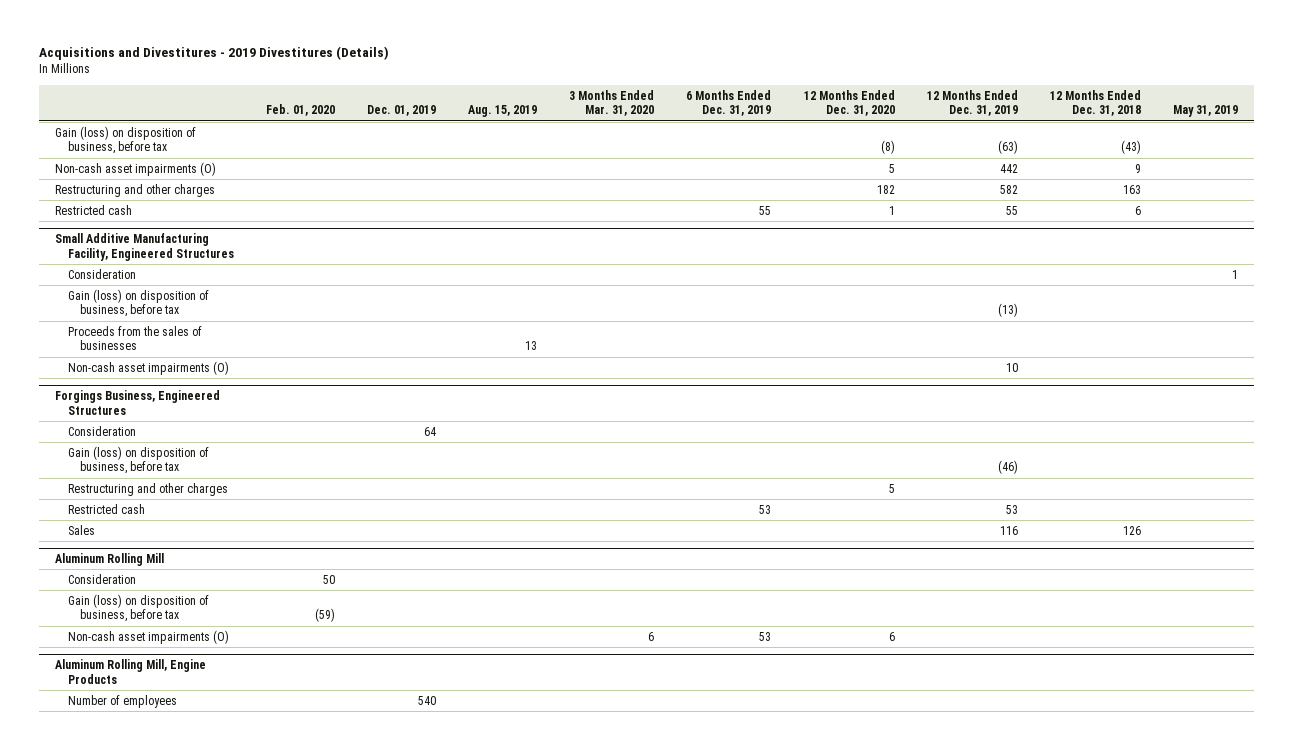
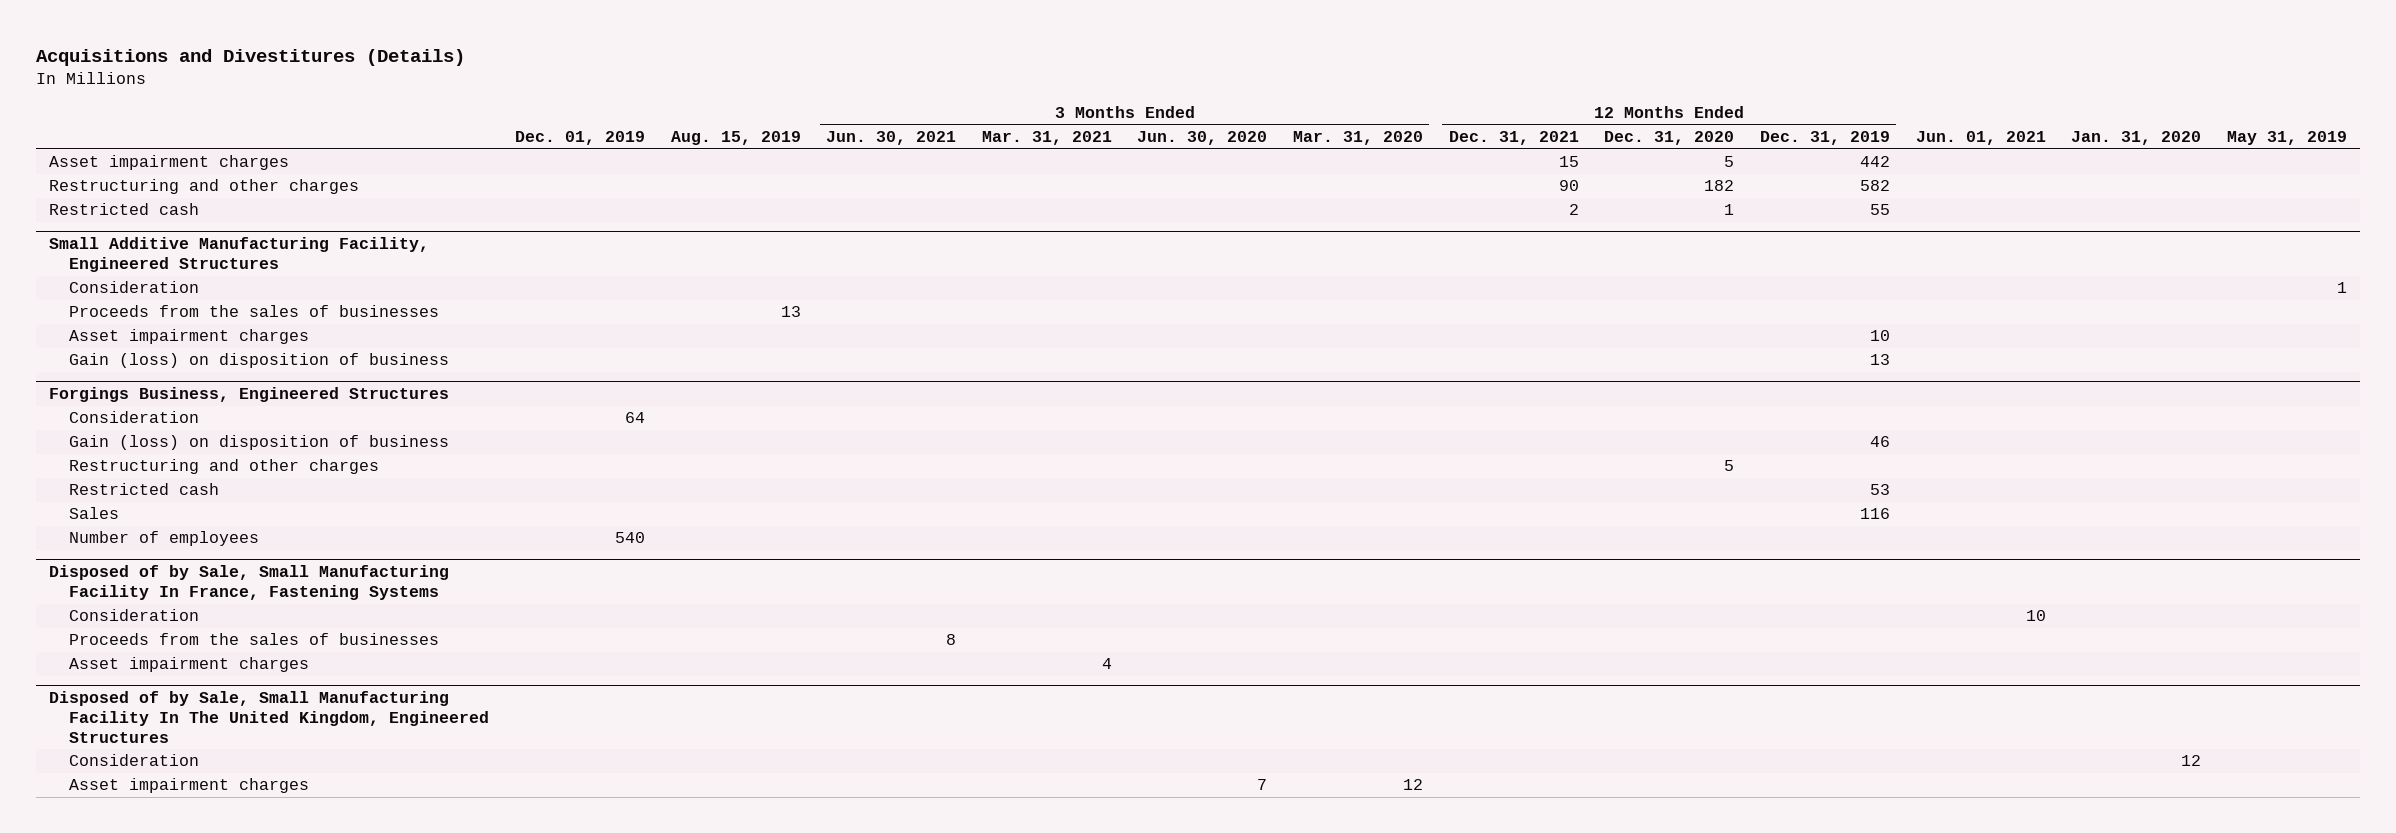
- Acquisitions and Divestitures - 2019 Divestitures (Details)
+ Acquisitions and Divestitures (Details)
- | Feb. 01, 2020 | Dec. 01, 2019 | Aug. 15, 2019 | 3 Months Ended Mar. 31, 2020 | 6 Months Ended Dec. 31, 2019 | 12 Months Ended Dec. 31, 2020 | 12 Months Ended Dec. 31, 2019 | 12 Months Ended Dec. 31, 2018 | May 31, 2019
+ | Dec. 01, 2019 | Aug. 15, 2019 | 3 Months Ended Jun. 30, 2021 | 3 Months Ended Mar. 31, 2021 | 3 Months Ended Jun. 30, 2020 | 3 Months Ended Mar. 31, 2020 | 12 Months Ended Dec. 31, 2021 | 12 Months Ended Dec. 31, 2020 | 12 Months Ended Dec. 31, 2019 | Jun. 01, 2021 | Jan. 31, 2020 | May 31, 2019
- Gain (loss) on disposition of business, before tax | | | | | | (8) | (63) | (43) |
- Non-cash asset impairments (O) | | | | | | 5 | 442 | 9 |
+ Asset impairment charges | | | | | | | 15 | 5 | 442 | | |
@ Small Additive Manufacturing Facility, Engineered Structures
- Gain (loss) on disposition of business, before tax | | | | | | | (13) | |
- Non-cash asset impairments (O) | | | | | | | 10 | |
+ Asset impairment charges | | | | | | | | | 10 | | |
+ Gain (loss) on disposition of business | | | | | | | | | 13 | | |
@ Forgings Business, Engineered Structures
- Gain (loss) on disposition of business, before tax | | | | | | | (46) | |
+ Gain (loss) on disposition of business | | | | | | | | | 46 | | |
- Aluminum Rolling Mill
- Consideration | 50 | | | | | | | |
- Gain (loss) on disposition of business, before tax | (59) | | | | | | | |
- Non-cash asset impairments (O) | | | | 6 | 53 | 6 | | |
- Aluminum Rolling Mill, Engine Products
- Number of employees | | 540 | | | | | | |
@ Forgings Business, Engineered Structures
+ Number of employees | 540 | | | | | | | | | | |
+ Disposed of by Sale, Small Manufacturing Facility In France, Fastening Systems
+ Consideration | | | | | | | | | | 10 | |
+ Proceeds from the sales of businesses | | | 8 | | | | | | | | |
+ Asset impairment charges | | | | 4 | | | | | | | |
+ Disposed of by Sale, Small Manufacturing Facility In The United Kingdom, Engineered Structures
+ Consideration | | | | | | | | | | | 12 |
+ Asset impairment charges | | | | | 7 | 12 | | | | | |

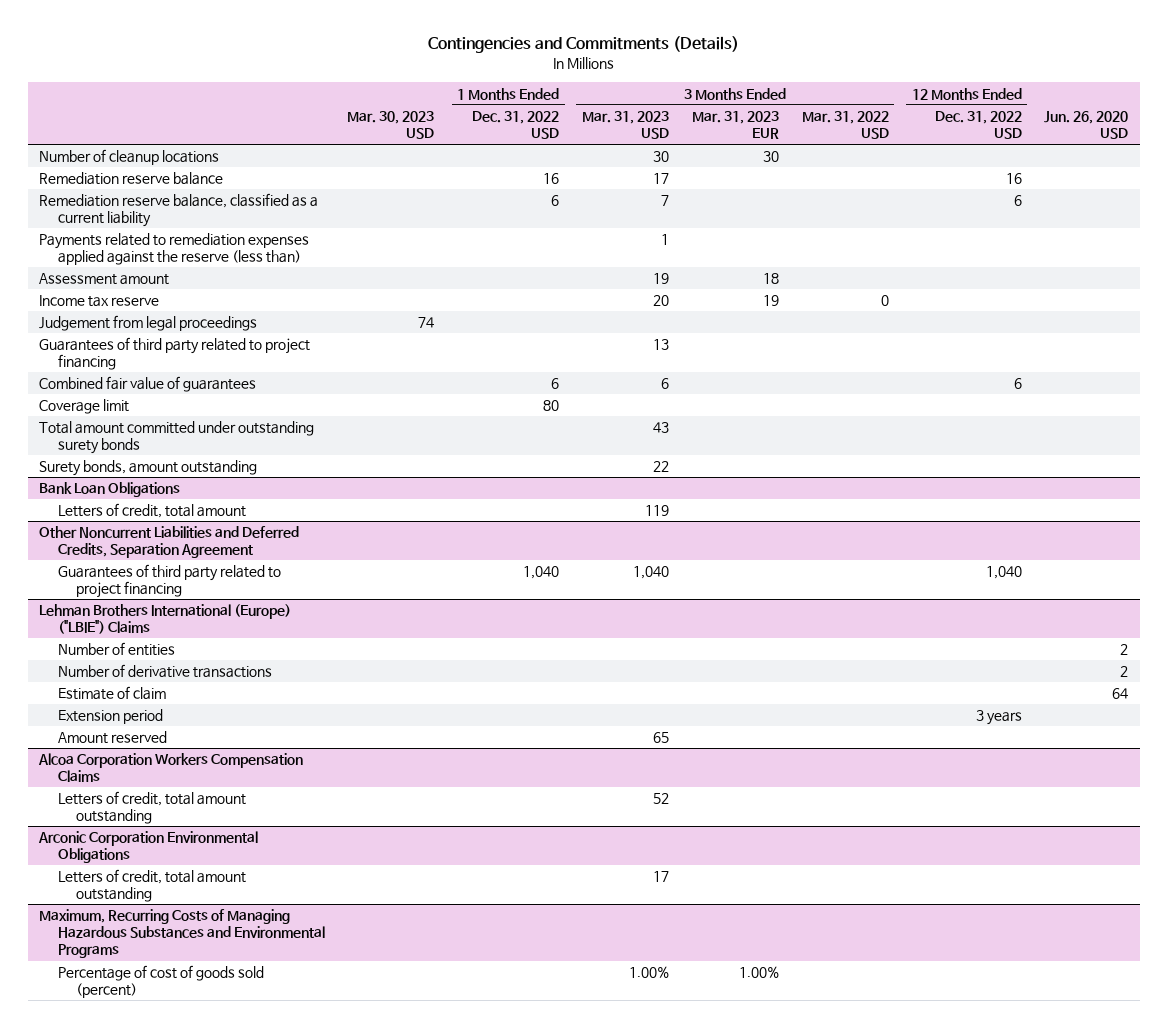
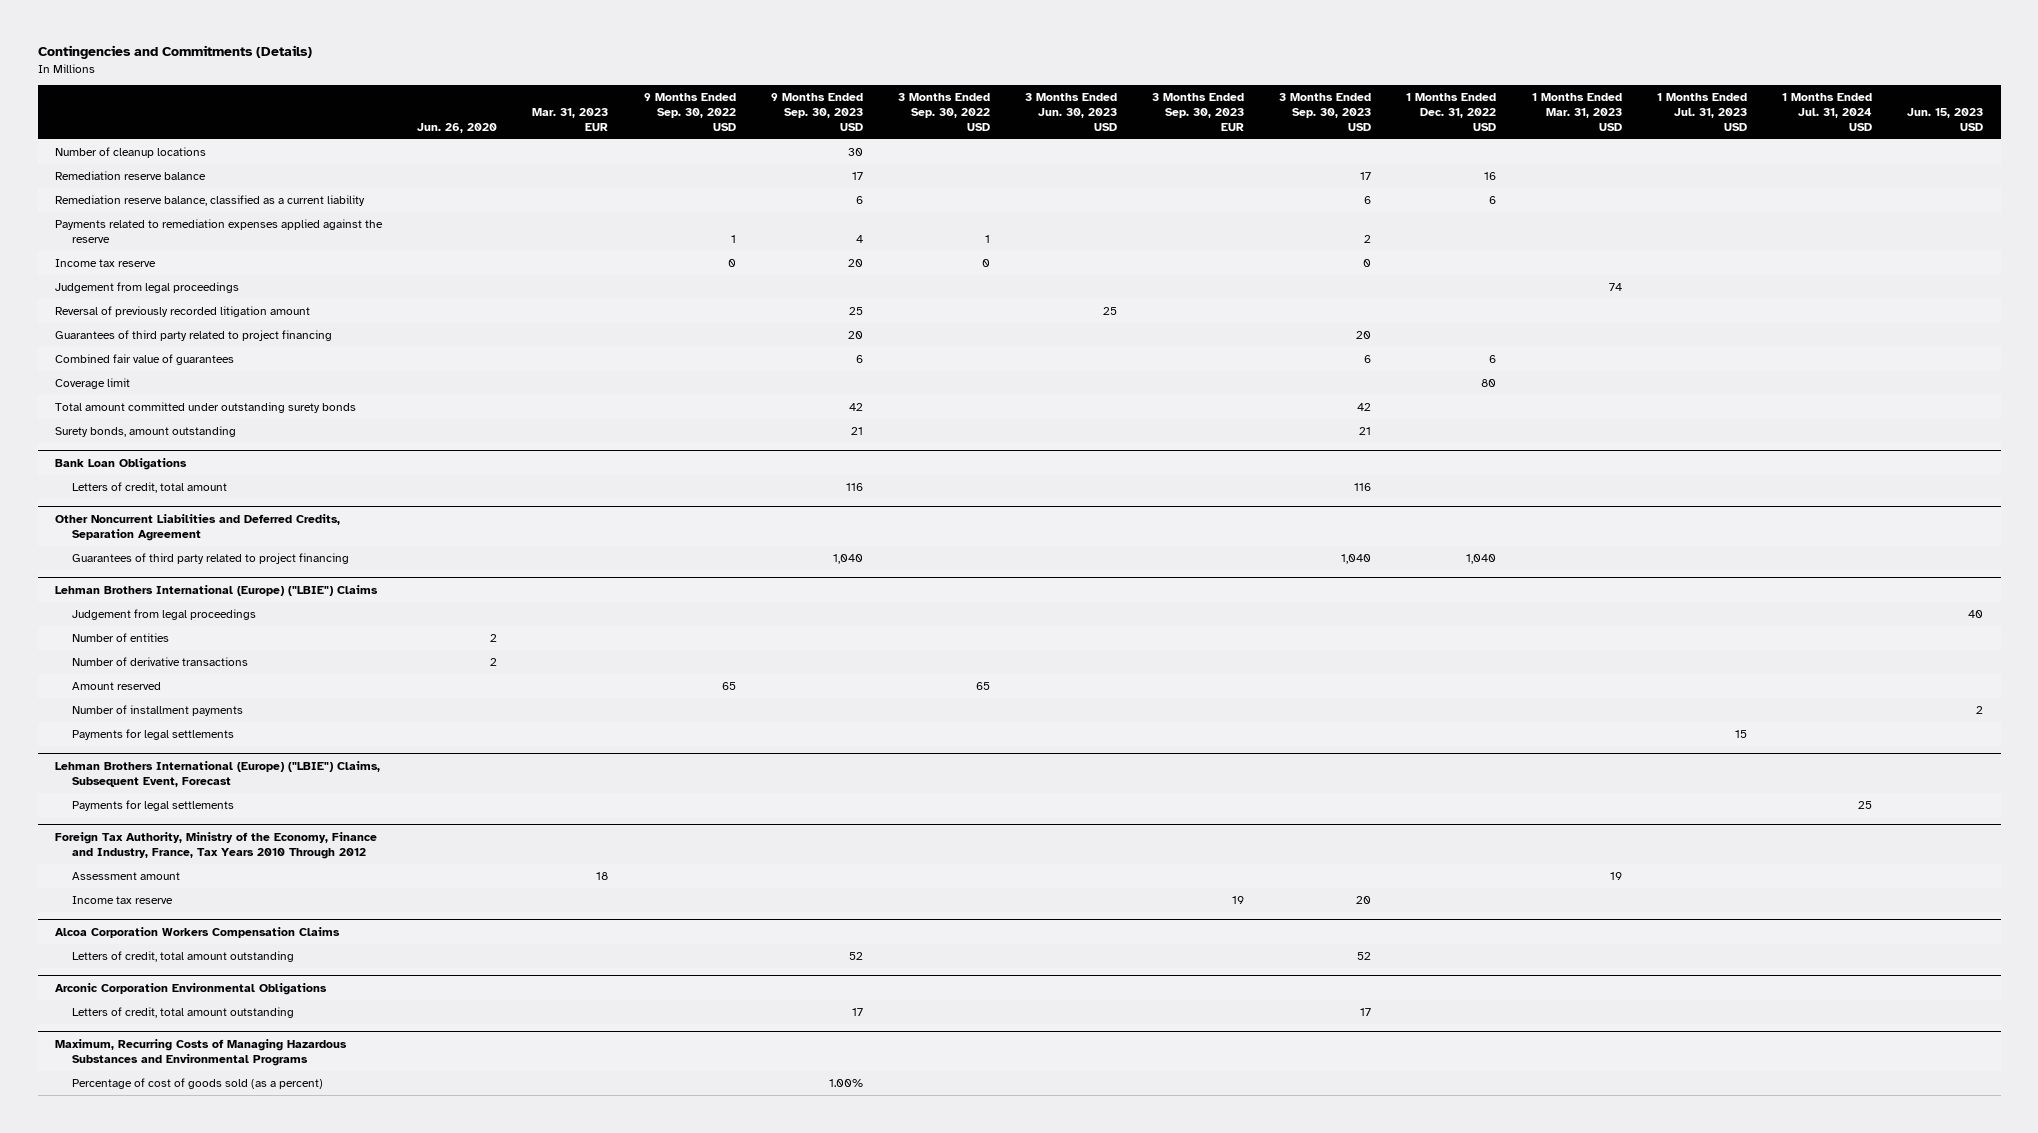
- | Mar. 30, 2023 USD | 1 Months Ended Dec. 31, 2022 USD | 3 Months Ended Mar. 31, 2023 USD | 3 Months Ended Mar. 31, 2023 EUR | 3 Months Ended Mar. 31, 2022 USD | 12 Months Ended Dec. 31, 2022 USD | Jun. 26, 2020 USD
+ | Jun. 26, 2020 | Mar. 31, 2023 EUR | 9 Months Ended Sep. 30, 2022 USD | 9 Months Ended Sep. 30, 2023 USD | 3 Months Ended Sep. 30, 2022 USD | 3 Months Ended Jun. 30, 2023 USD | 3 Months Ended Sep. 30, 2023 EUR | 3 Months Ended Sep. 30, 2023 USD | 1 Months Ended Dec. 31, 2022 USD | 1 Months Ended Mar. 31, 2023 USD | 1 Months Ended Jul. 31, 2023 USD | 1 Months Ended Jul. 31, 2024 USD | Jun. 15, 2023 USD
- Payments related to remediation expenses applied against the reserve (less than) | | | 1 | | | |
- Assessment amount | | | 19 | 18 | | |
+ Payments related to remediation expenses applied against the reserve | | | 1 | 4 | 1 | | | 2 | | | | |
+ Reversal of previously recorded litigation amount | | | | 25 | | 25 | | | | | | |
@ Lehman Brothers International (Europe) ("LBIE") Claims
+ Judgement from legal proceedings | | | | | | | | | | | | | 40
- Estimate of claim | | | | | | | 64
- Extension period | | | | | | 3 years |
+ Number of installment payments | | | | | | | | | | | | | 2
+ Payments for legal settlements | | | | | | | | | | | 15 | |
+ Lehman Brothers International (Europe) ("LBIE") Claims, Subsequent Event, Forecast
+ Payments for legal settlements | | | | | | | | | | | | 25 |
+ Foreign Tax Authority, Ministry of the Economy, Finance and Industry, France, Tax Years 2010 Through 2012
+ Assessment amount | | 18 | | | | | | | | 19 | | |
+ Income tax reserve | | | | | | | 19 | 20 | | | | |
@ Maximum, Recurring Costs of Managing Hazardous Substances and Environmental Programs
- Percentage of cost of goods sold (percent) | | | 1.00% | 1.00% | | |
+ Percentage of cost of goods sold (as a percent) | | | | 1.00% | | | | | | | | |

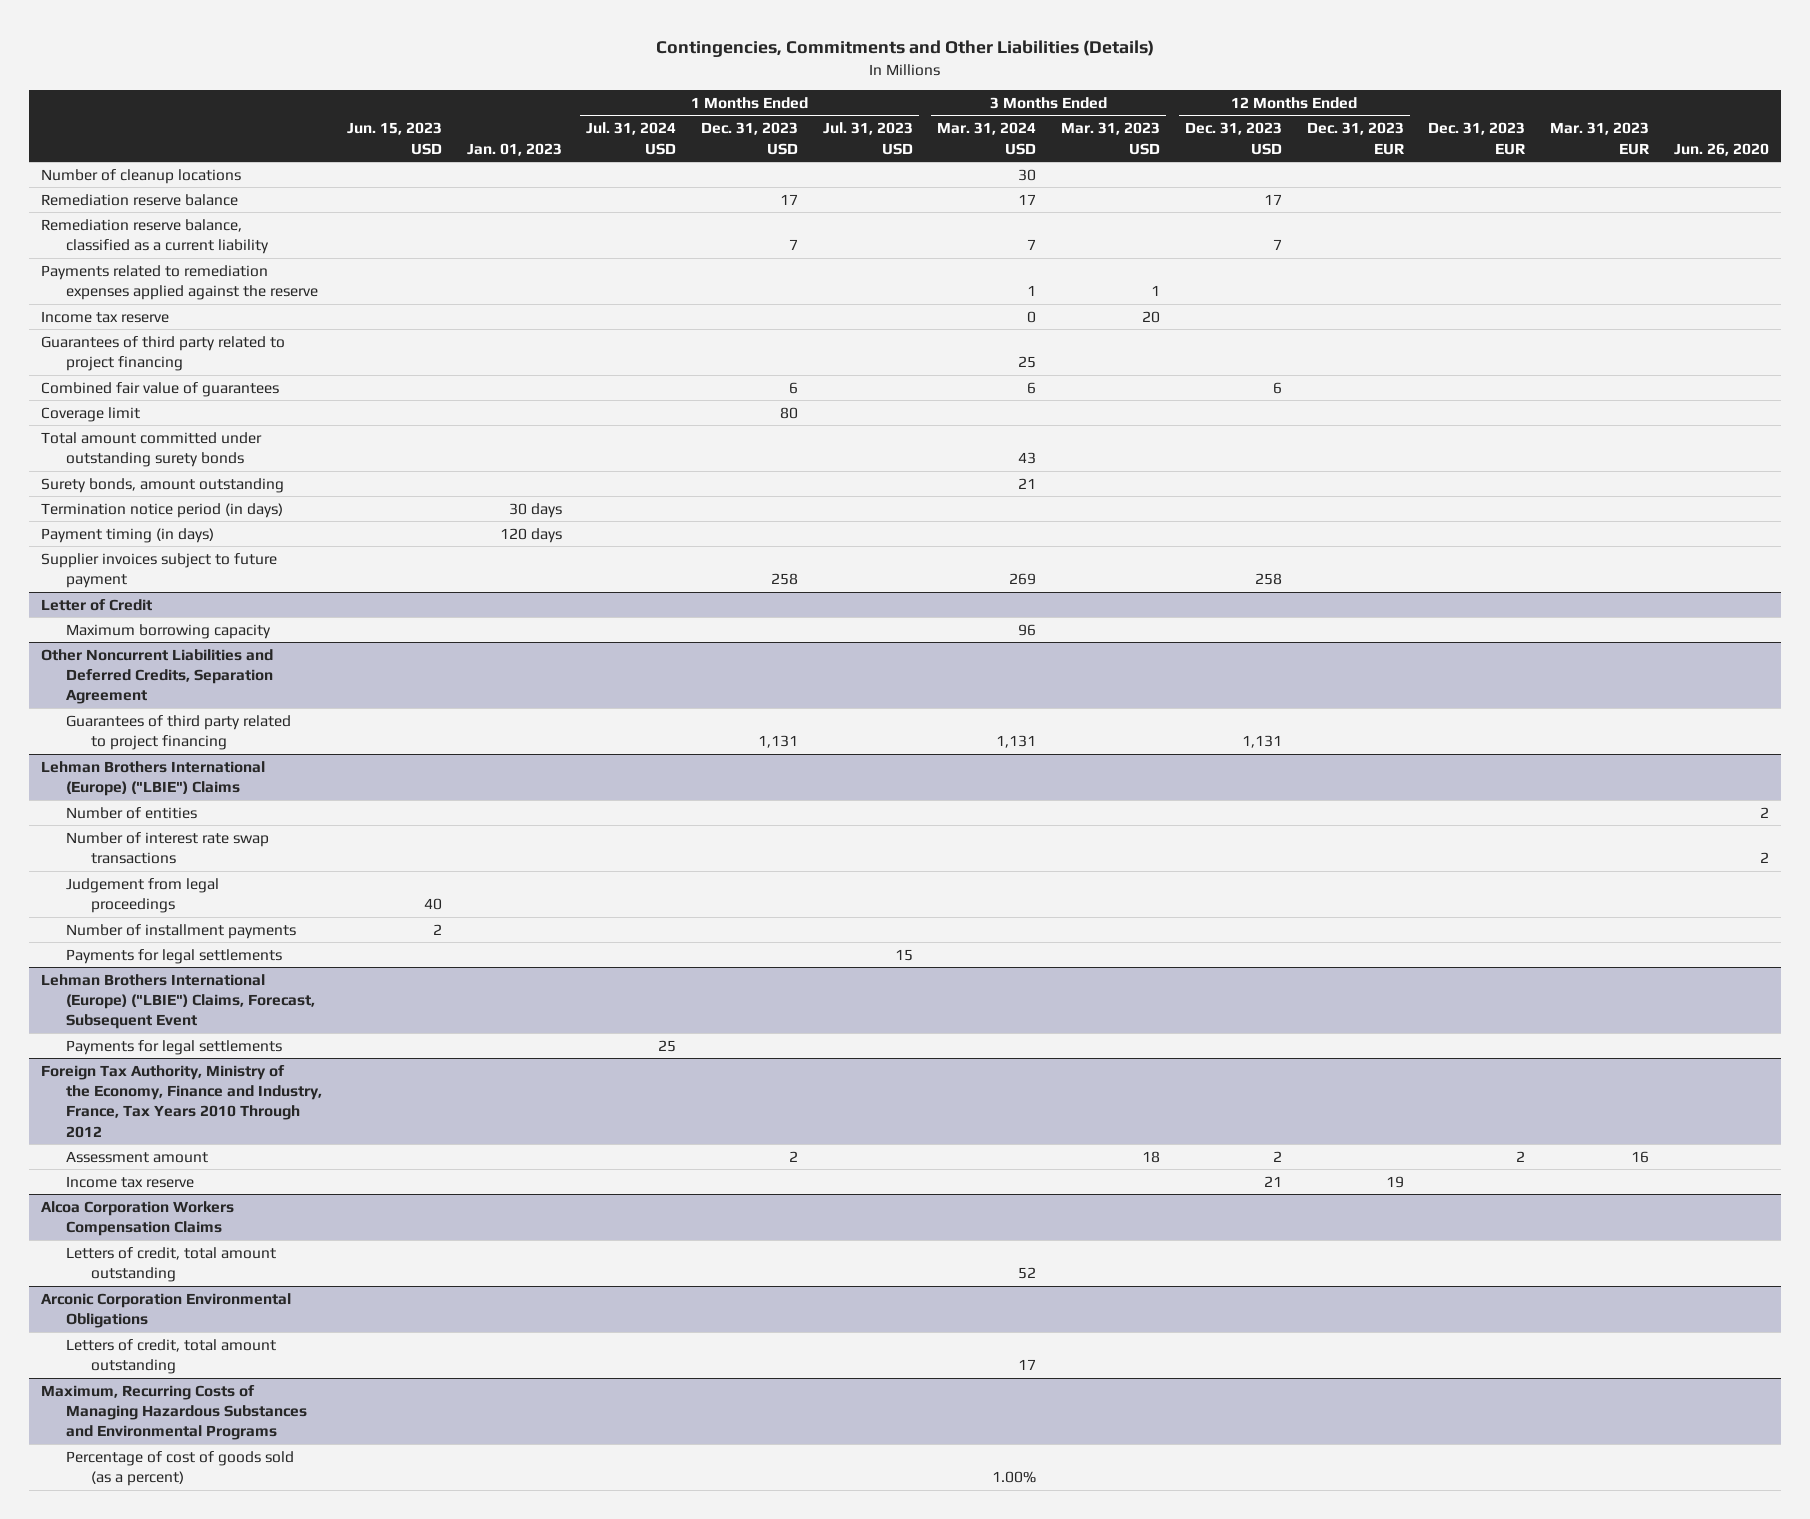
- Contingencies and Commitments (Details)
+ Contingencies, Commitments and Other Liabilities (Details)
- | Jun. 26, 2020 | Mar. 31, 2023 EUR | 9 Months Ended Sep. 30, 2022 USD | 9 Months Ended Sep. 30, 2023 USD | 3 Months Ended Sep. 30, 2022 USD | 3 Months Ended Jun. 30, 2023 USD | 3 Months Ended Sep. 30, 2023 EUR | 3 Months Ended Sep. 30, 2023 USD | 1 Months Ended Dec. 31, 2022 USD | 1 Months Ended Mar. 31, 2023 USD | 1 Months Ended Jul. 31, 2023 USD | 1 Months Ended Jul. 31, 2024 USD | Jun. 15, 2023 USD
+ | Jun. 15, 2023 USD | Jan. 01, 2023 | 1 Months Ended Jul. 31, 2024 USD | 1 Months Ended Dec. 31, 2023 USD | 1 Months Ended Jul. 31, 2023 USD | 3 Months Ended Mar. 31, 2024 USD | 3 Months Ended Mar. 31, 2023 USD | 12 Months Ended Dec. 31, 2023 USD | 12 Months Ended Dec. 31, 2023 EUR | Dec. 31, 2023 EUR | Mar. 31, 2023 EUR | Jun. 26, 2020
- Judgement from legal proceedings | | | | | | | | | | 74 | | |
- Reversal of previously recorded litigation amount | | | | 25 | | 25 | | | | | | |
- Bank Loan Obligations
- Letters of credit, total amount | | | | 116 | | | | 116 | | | | |
+ Termination notice period (in days) | | 30 days | | | | | | | | | |
+ Payment timing (in days) | | 120 days | | | | | | | | | |
+ Supplier invoices subject to future payment | | | | 258 | | 269 | | 258 | | | |
+ Letter of Credit
+ Maximum borrowing capacity | | | | | | 96 | | | | | |
@ Lehman Brothers International (Europe) ("LBIE") Claims
- Number of derivative transactions | 2 | | | | | | | | | | | |
- Amount reserved | | | 65 | | 65 | | | | | | | |
+ Number of interest rate swap transactions | | | | | | | | | | | | 2
moved down: Judgement from legal proceedings | 40 | | | | | | | | | | |
- Lehman Brothers International (Europe) ("LBIE") Claims, Subsequent Event, Forecast
+ Lehman Brothers International (Europe) ("LBIE") Claims, Forecast, Subsequent Event
@ Foreign Tax Authority, Ministry of the Economy, Finance and Industry, France, Tax Years 2010 Through 2012
- Assessment amount | | 18 | | | | | | | | 19 | | |
+ Assessment amount | | | | 2 | | | 18 | 2 | | 2 | 16 |

